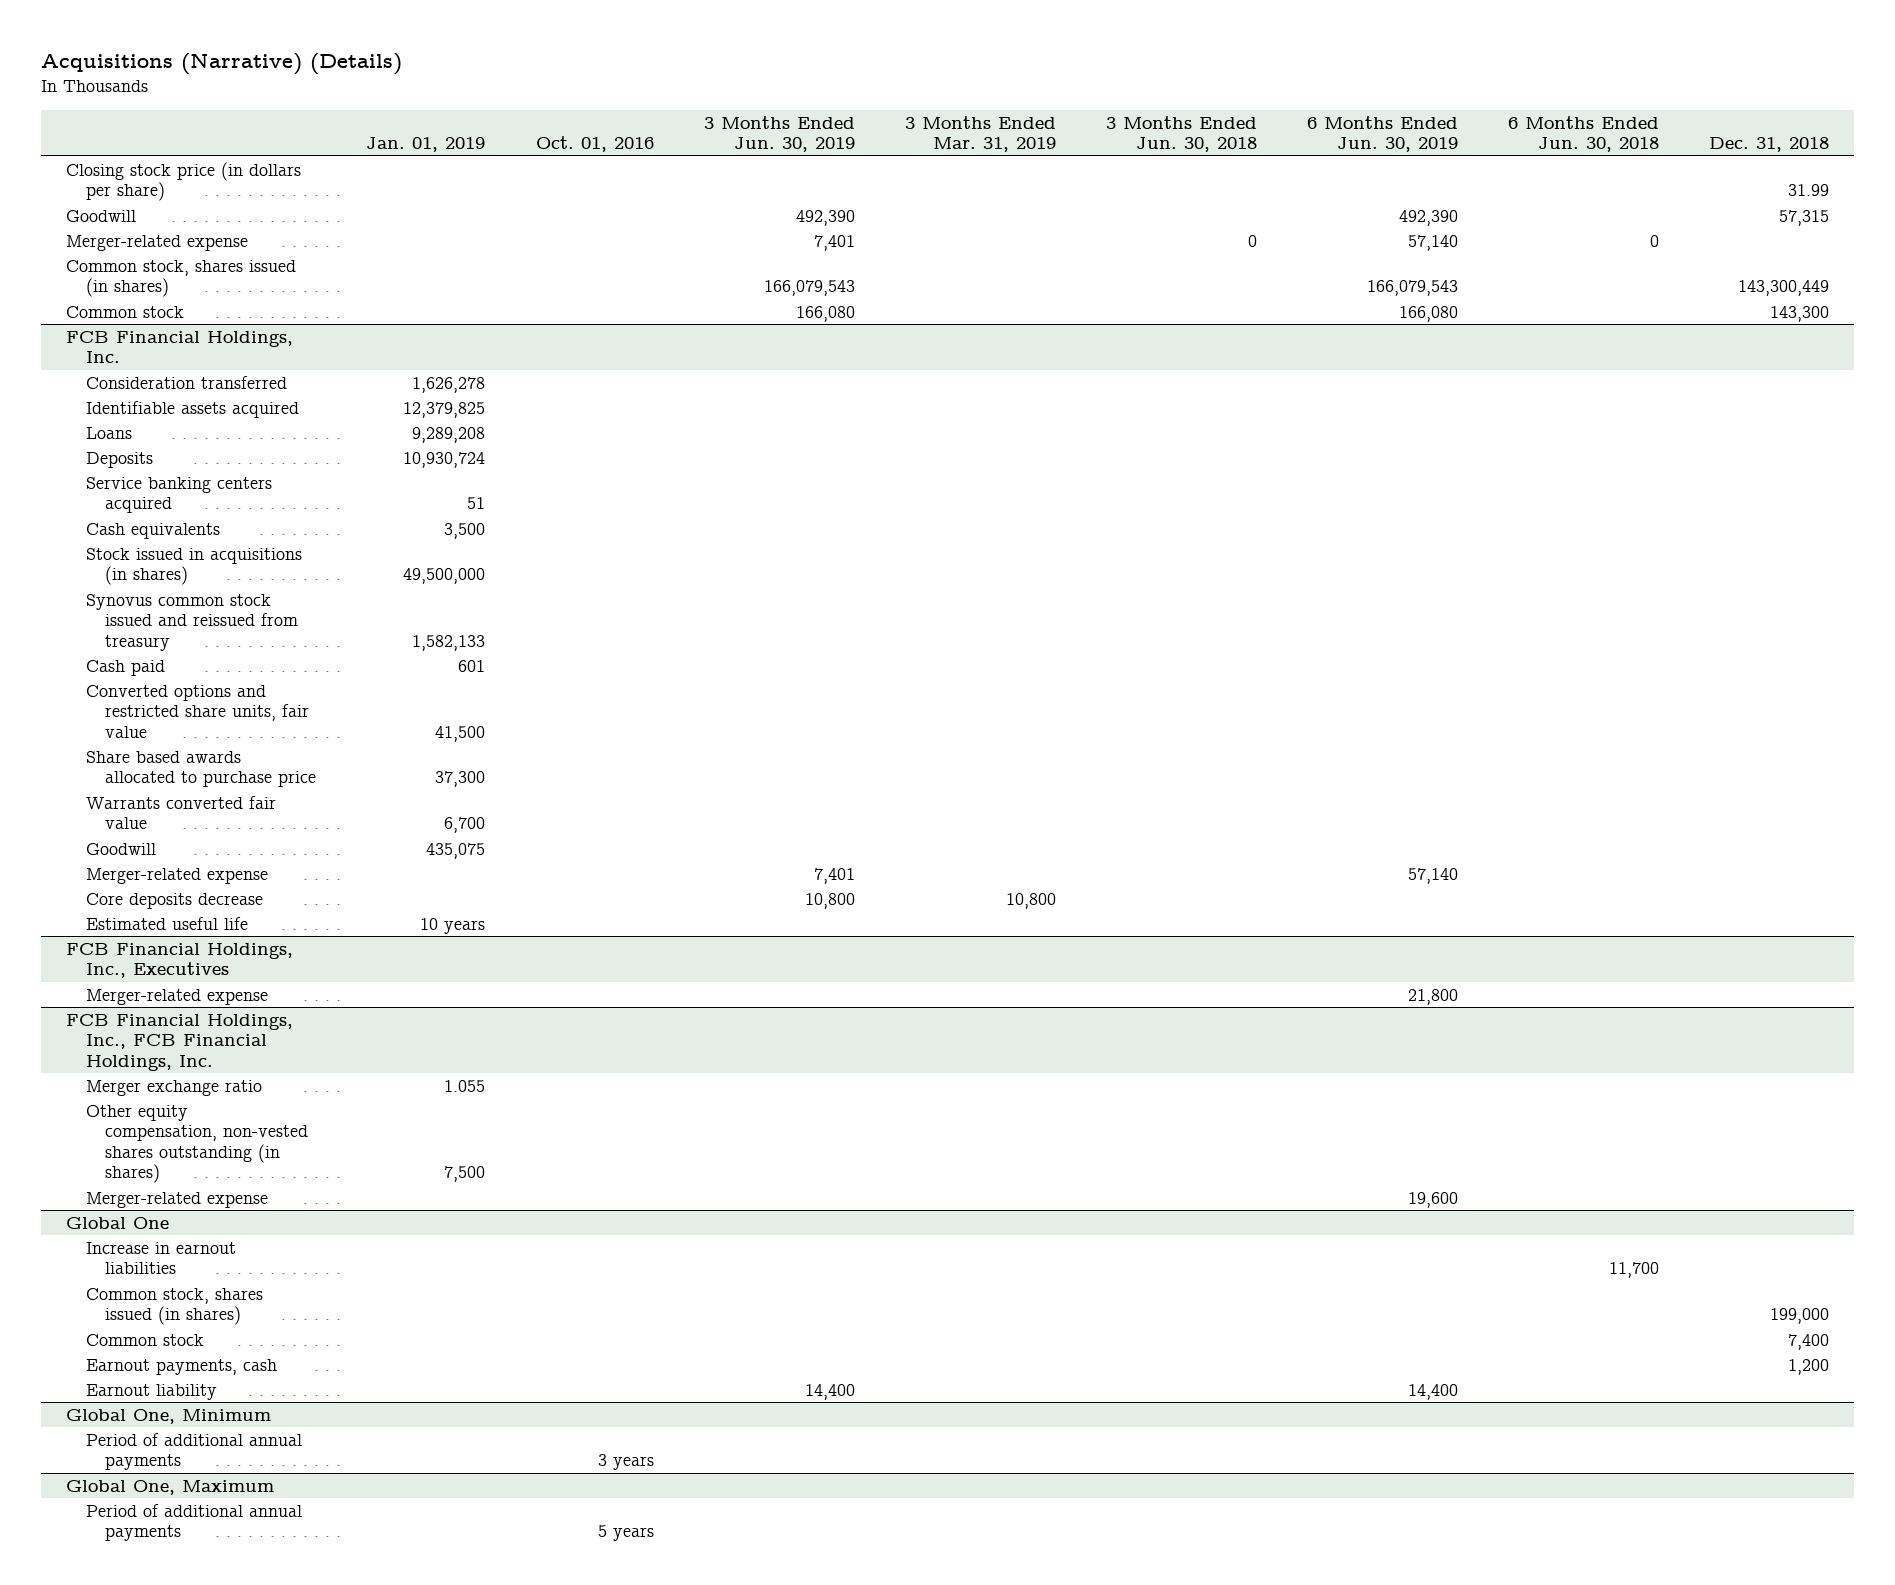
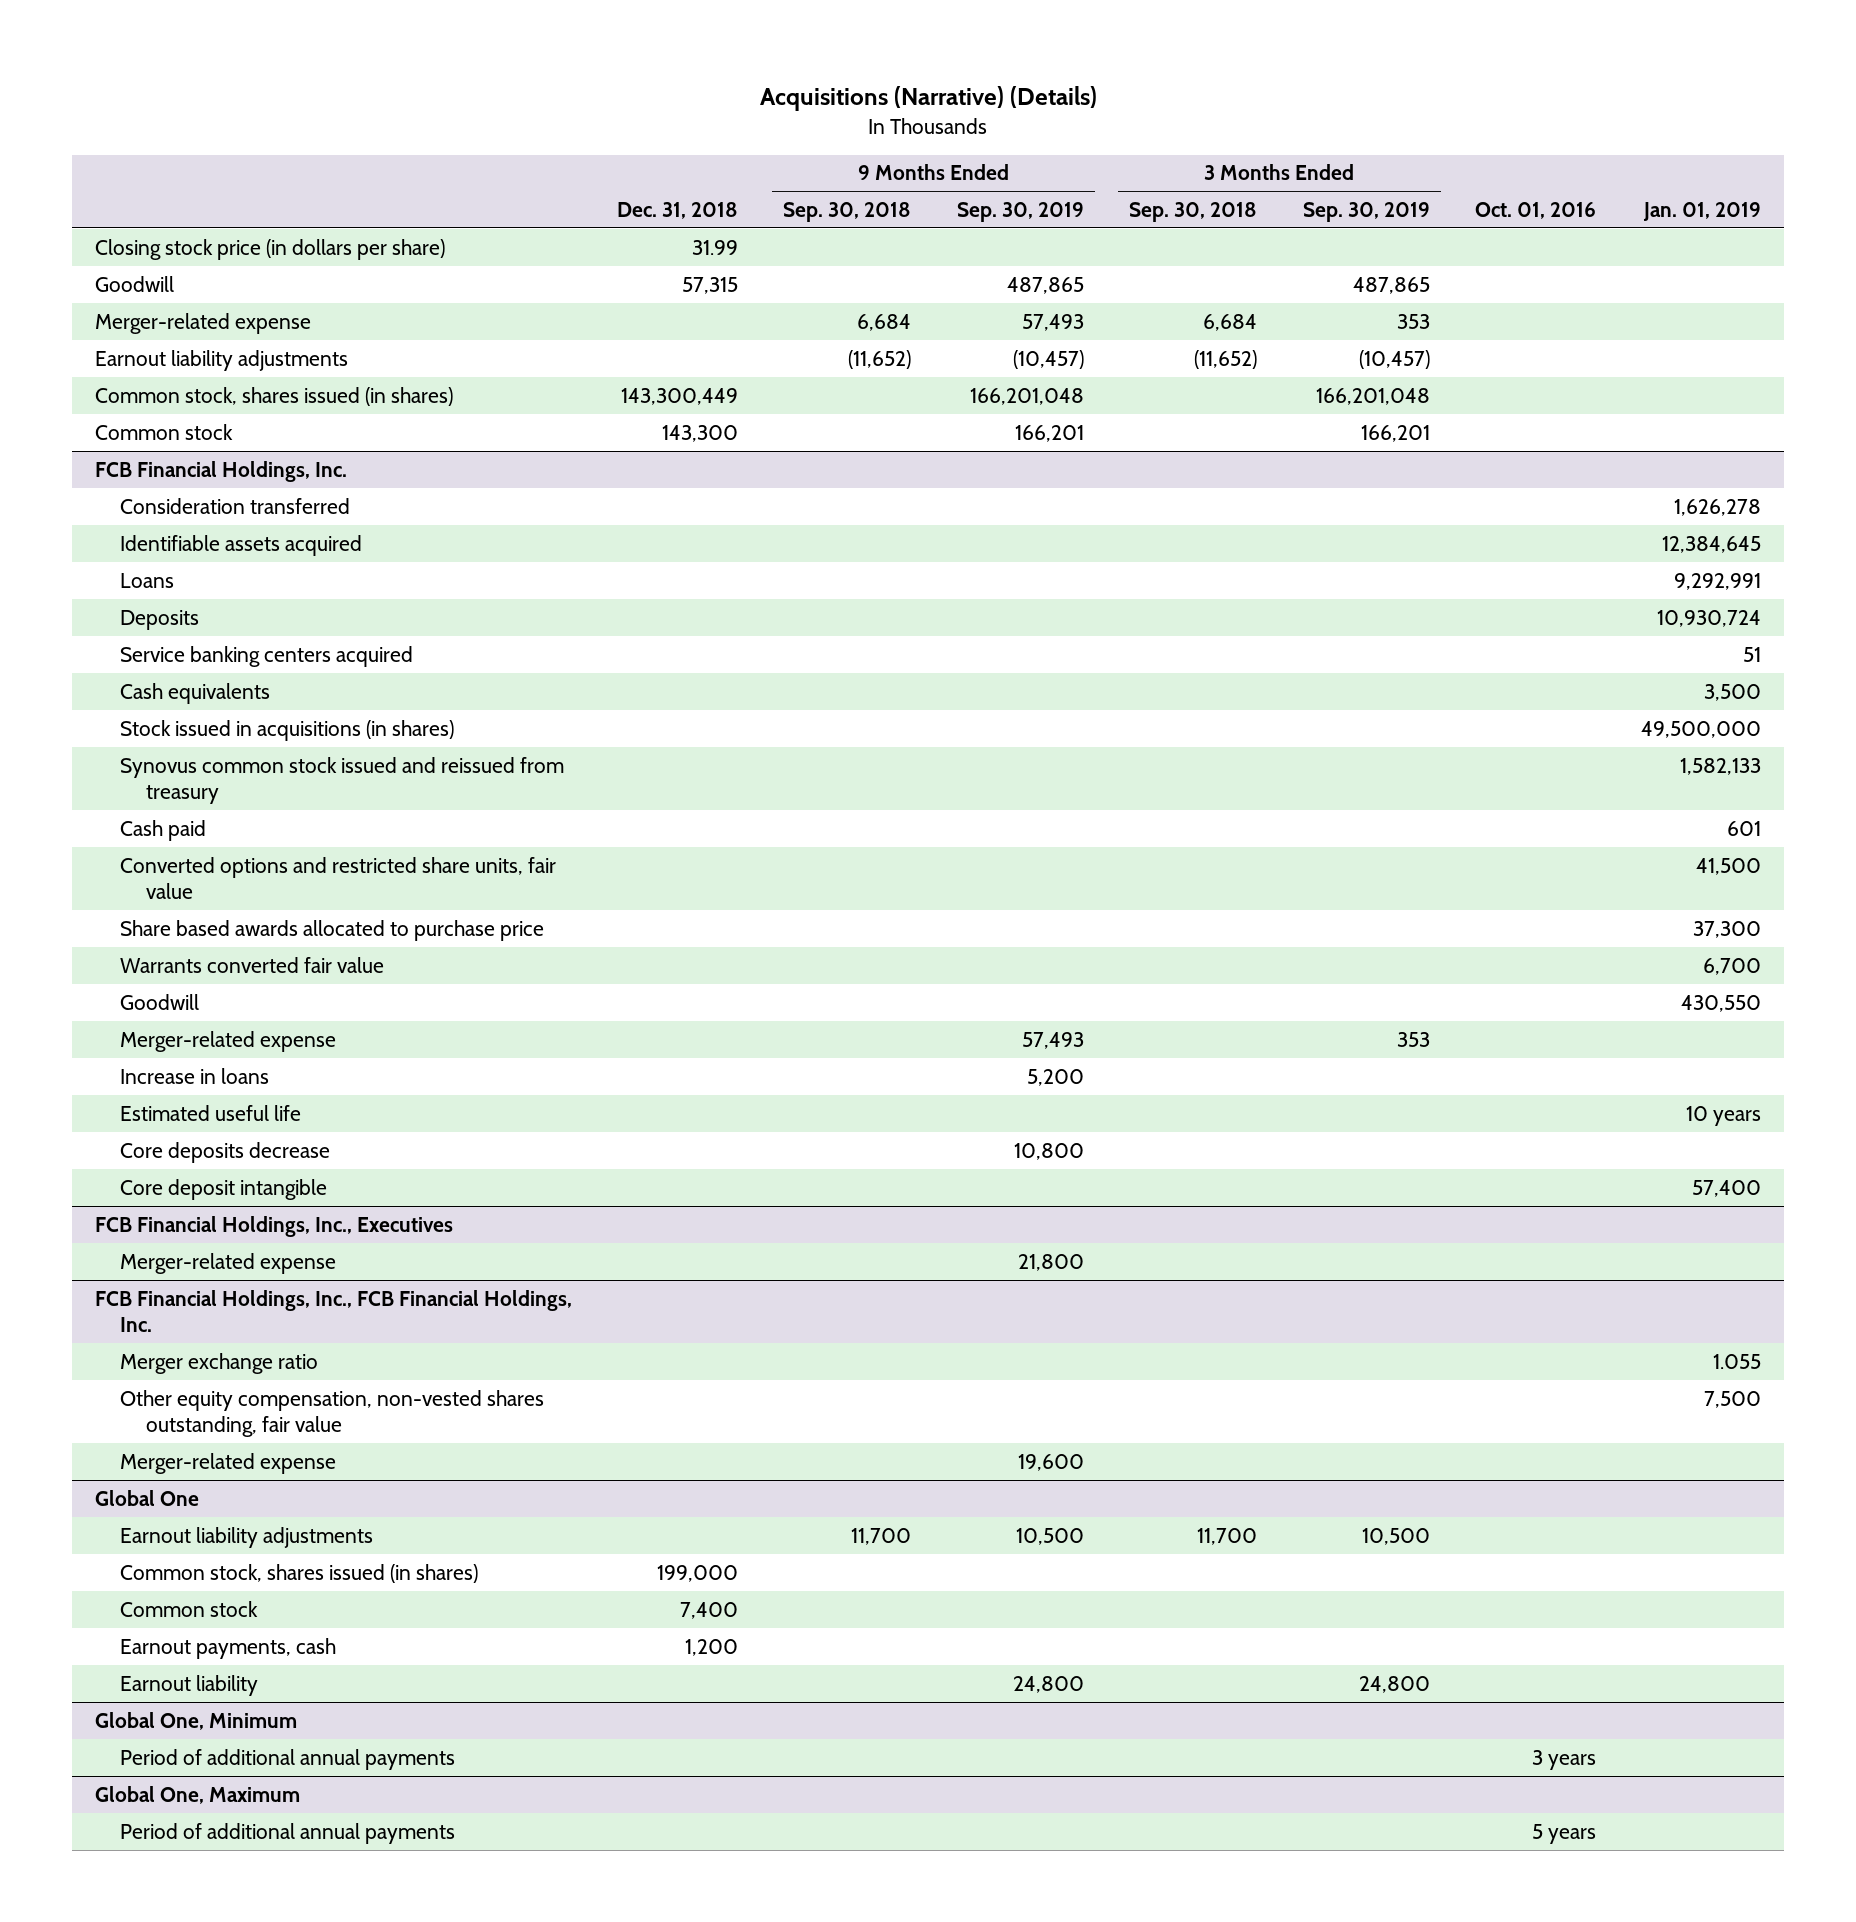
- | Jan. 01, 2019 | Oct. 01, 2016 | 3 Months Ended Jun. 30, 2019 | 3 Months Ended Mar. 31, 2019 | 3 Months Ended Jun. 30, 2018 | 6 Months Ended Jun. 30, 2019 | 6 Months Ended Jun. 30, 2018 | Dec. 31, 2018
+ | Dec. 31, 2018 | 9 Months Ended Sep. 30, 2018 | 9 Months Ended Sep. 30, 2019 | 3 Months Ended Sep. 30, 2018 | 3 Months Ended Sep. 30, 2019 | Oct. 01, 2016 | Jan. 01, 2019
+ Earnout liability adjustments | | (11,652) | (10,457) | (11,652) | (10,457) | |
@ FCB Financial Holdings, Inc.
- Identifiable assets acquired | 12,379,825 | | | | | | |
- Loans | 9,289,208 | | | | | | |
+ Identifiable assets acquired | | | | | | | 12,384,645
+ Loans | | | | | | | 9,292,991
- Goodwill | 435,075 | | | | | | |
+ Goodwill | | | | | | | 430,550
+ Increase in loans | | | 5,200 | | | |
moved down: Core deposits decrease | | | 10,800 | | | |
+ Core deposit intangible | | | | | | | 57,400
@ FCB Financial Holdings, Inc., FCB Financial Holdings, Inc.
- Other equity compensation, non-vested shares outstanding (in shares) | 7,500 | | | | | | |
+ Other equity compensation, non-vested shares outstanding, fair value | | | | | | | 7,500
@ Global One
- Increase in earnout liabilities | | | | | | | 11,700 |
+ Earnout liability adjustments | | 11,700 | 10,500 | 11,700 | 10,500 | |

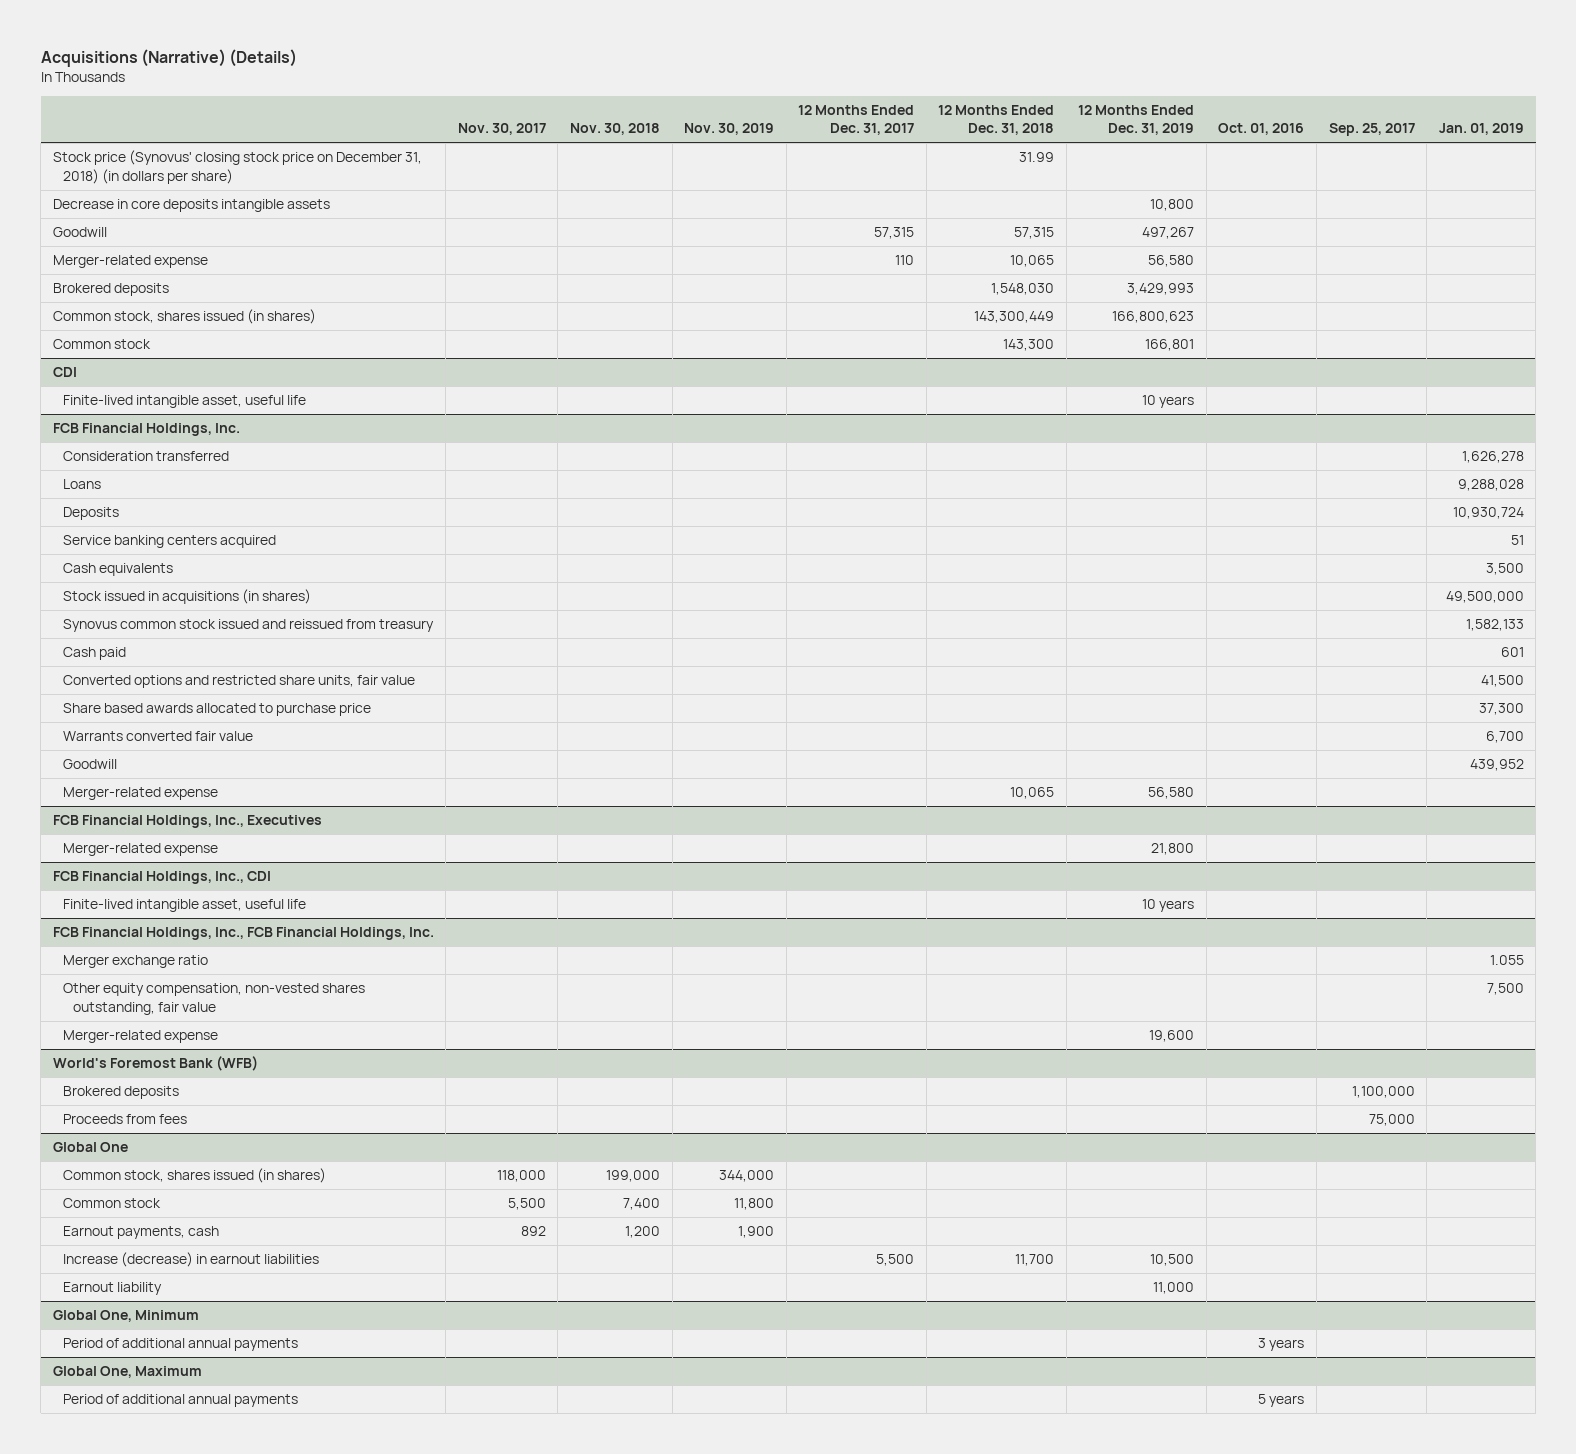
- | Dec. 31, 2018 | 9 Months Ended Sep. 30, 2018 | 9 Months Ended Sep. 30, 2019 | 3 Months Ended Sep. 30, 2018 | 3 Months Ended Sep. 30, 2019 | Oct. 01, 2016 | Jan. 01, 2019
+ | Nov. 30, 2017 | Nov. 30, 2018 | Nov. 30, 2019 | 12 Months Ended Dec. 31, 2017 | 12 Months Ended Dec. 31, 2018 | 12 Months Ended Dec. 31, 2019 | Oct. 01, 2016 | Sep. 25, 2017 | Jan. 01, 2019
- Closing stock price (in dollars per share) | 31.99 | | | | | |
+ Stock price (Synovus' closing stock price on December 31, 2018) (in dollars per share) | | | | | 31.99 | | | |
+ Decrease in core deposits intangible assets | | | | | | 10,800 | | |
- Earnout liability adjustments | | (11,652) | (10,457) | (11,652) | (10,457) | |
+ Brokered deposits | | | | | 1,548,030 | 3,429,993 | | |
+ CDI
+ Finite-lived intangible asset, useful life | | | | | | 10 years | | |
@ FCB Financial Holdings, Inc.
- Identifiable assets acquired | | | | | | | 12,384,645
- Loans | | | | | | | 9,292,991
+ Loans | | | | | | | | | 9,288,028
- Goodwill | | | | | | | 430,550
+ Goodwill | | | | | | | | | 439,952
- Increase in loans | | | 5,200 | | | |
- Estimated useful life | | | | | | | 10 years
- Core deposits decrease | | | 10,800 | | | |
- Core deposit intangible | | | | | | | 57,400
+ FCB Financial Holdings, Inc., CDI
+ Finite-lived intangible asset, useful life | | | | | | 10 years | | |
+ World's Foremost Bank (WFB)
+ Brokered deposits | | | | | | | | 1,100,000 |
+ Proceeds from fees | | | | | | | | 75,000 |
@ Global One
- Earnout liability adjustments | | 11,700 | 10,500 | 11,700 | 10,500 | |
+ Increase (decrease) in earnout liabilities | | | | 5,500 | 11,700 | 10,500 | | |

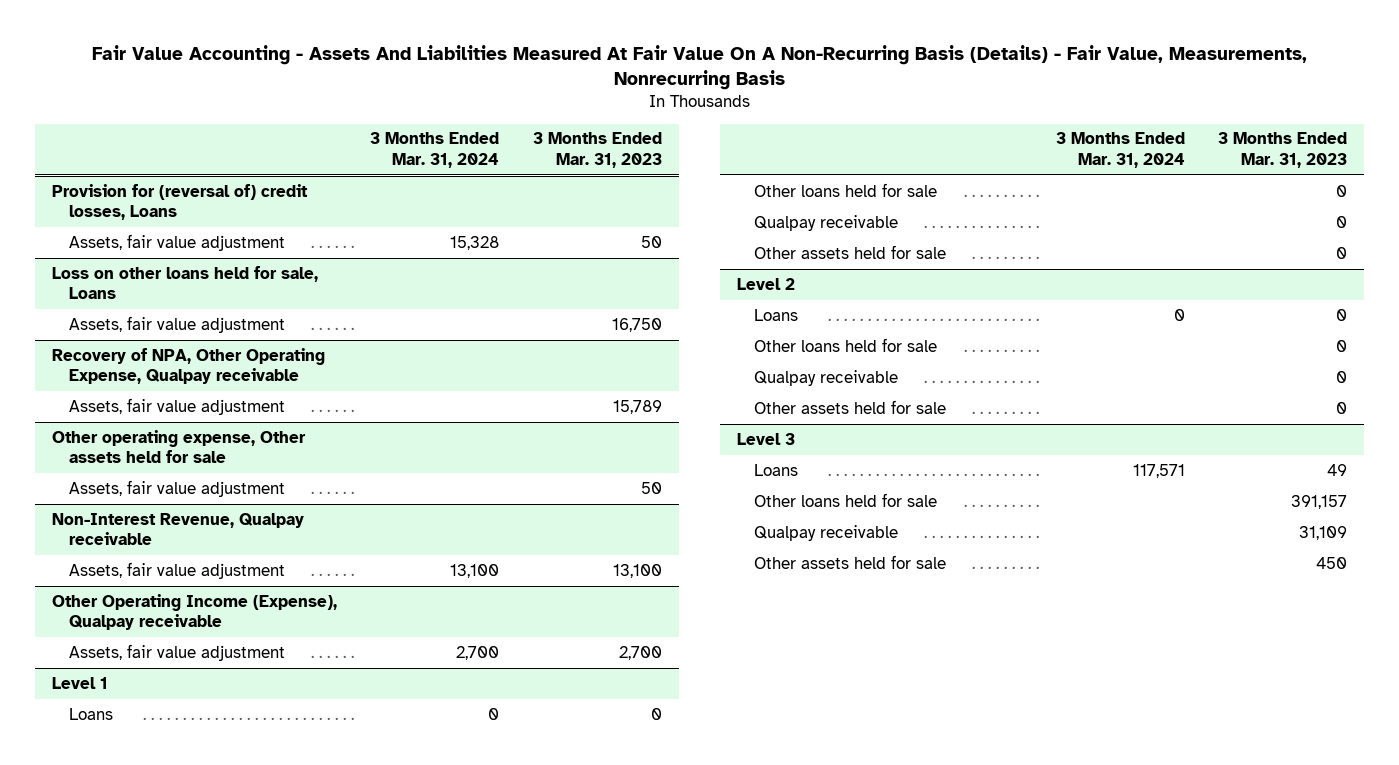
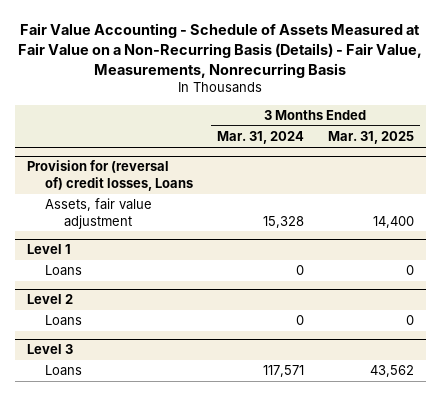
- Fair Value Accounting - Assets And Liabilities Measured At Fair Value On A Non-Recurring Basis (Details) - Fair Value, Measurements, Nonrecurring Basis
+ Fair Value Accounting - Schedule of Assets Measured at Fair Value on a Non-Recurring Basis (Details) - Fair Value, Measurements, Nonrecurring Basis
- | 3 Months Ended Mar. 31, 2024 | 3 Months Ended Mar. 31, 2023
+ | 3 Months Ended Mar. 31, 2024 | 3 Months Ended Mar. 31, 2025
- Loss on other loans held for sale, Loans
- Assets, fair value adjustment | | 16,750
- Recovery of NPA, Other Operating Expense, Qualpay receivable
- Assets, fair value adjustment | | 15,789
- Other operating expense, Other assets held for sale
- Assets, fair value adjustment | | 50
- Non-Interest Revenue, Qualpay receivable
- Assets, fair value adjustment | 13,100 | 13,100
- Other Operating Income (Expense), Qualpay receivable
- Assets, fair value adjustment | 2,700 | 2,700
@ Level 1
- Other loans held for sale | | 0
- Qualpay receivable | | 0
- Other assets held for sale | | 0
@ Level 2
- Other loans held for sale | | 0
- Qualpay receivable | | 0
- Other assets held for sale | | 0
@ Level 3
- Other loans held for sale | | 391,157
- Qualpay receivable | | 31,109
- Other assets held for sale | | 450

